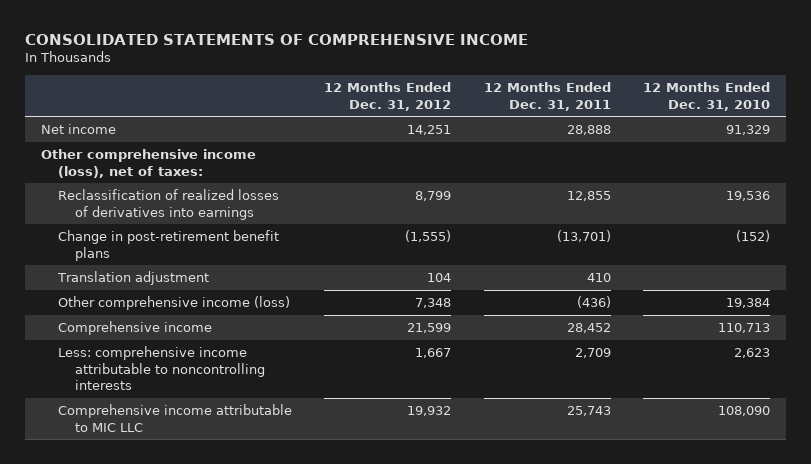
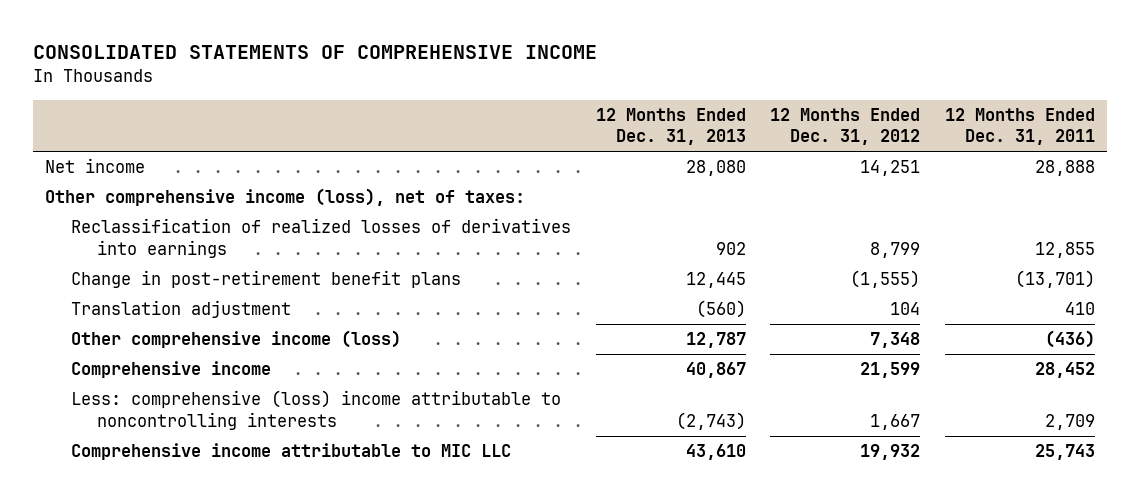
- | 12 Months Ended Dec. 31, 2012 | 12 Months Ended Dec. 31, 2011 | 12 Months Ended Dec. 31, 2010
+ | 12 Months Ended Dec. 31, 2013 | 12 Months Ended Dec. 31, 2012 | 12 Months Ended Dec. 31, 2011
- Less: comprehensive income attributable to noncontrolling interests | 1,667 | 2,709 | 2,623
+ Less: comprehensive (loss) income attributable to noncontrolling interests | (2,743) | 1,667 | 2,709

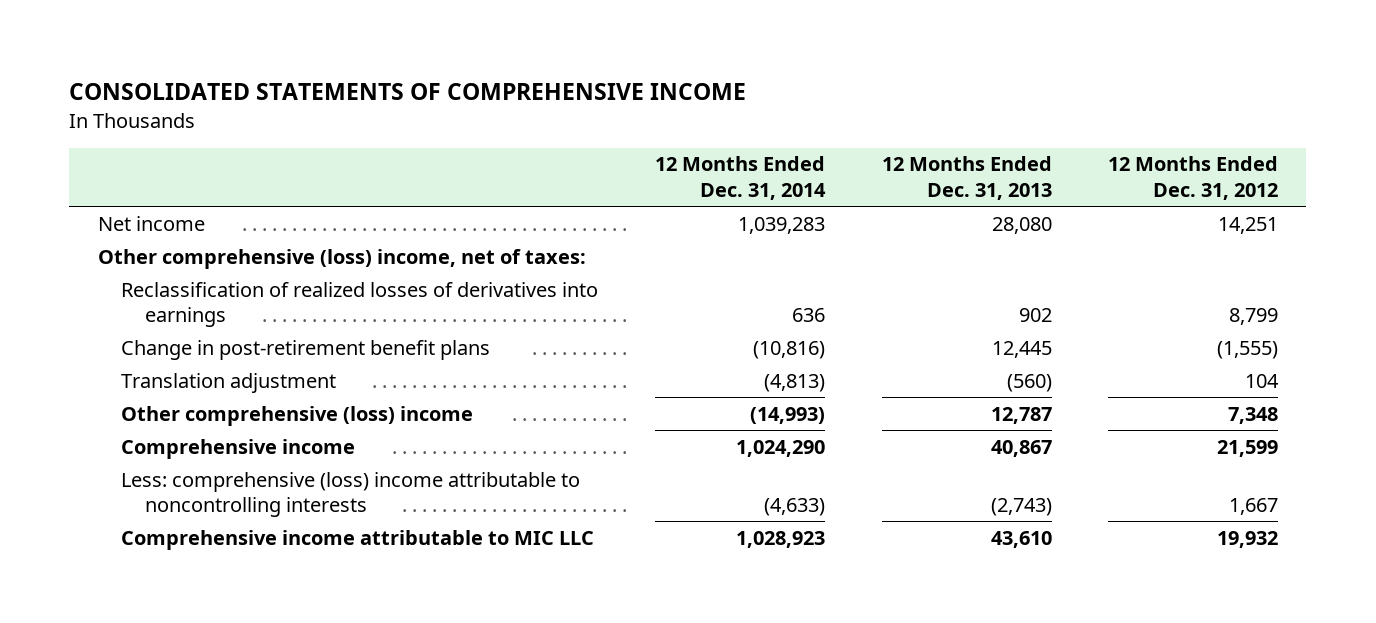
- | 12 Months Ended Dec. 31, 2013 | 12 Months Ended Dec. 31, 2012 | 12 Months Ended Dec. 31, 2011
+ | 12 Months Ended Dec. 31, 2014 | 12 Months Ended Dec. 31, 2013 | 12 Months Ended Dec. 31, 2012
- Other comprehensive income (loss), net of taxes:
+ Other comprehensive (loss) income, net of taxes:
- Other comprehensive income (loss) | 12,787 | 7,348 | (436)
+ Other comprehensive (loss) income | (14,993) | 12,787 | 7,348

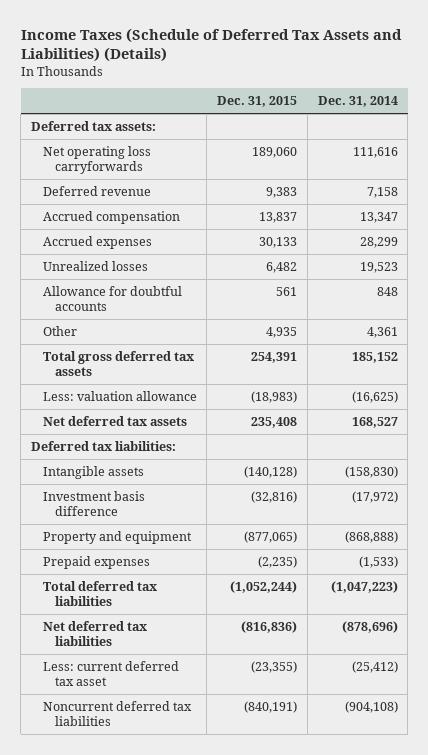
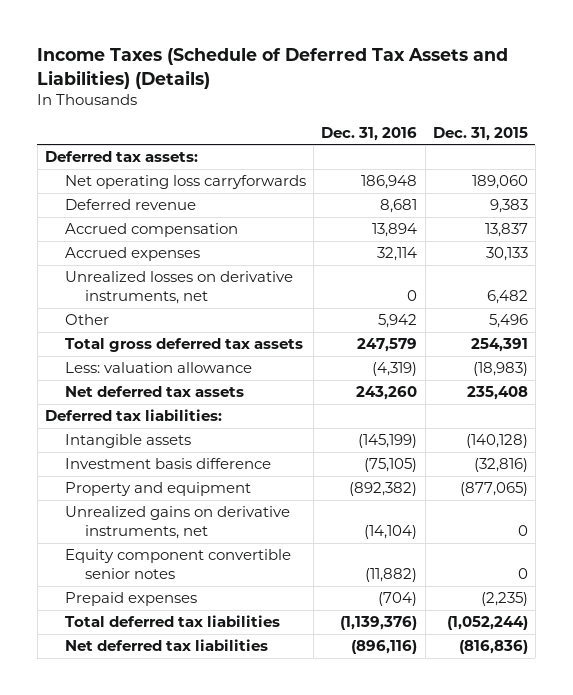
- | Dec. 31, 2015 | Dec. 31, 2014
+ | Dec. 31, 2016 | Dec. 31, 2015
- Unrealized losses | 6,482 | 19,523
- Allowance for doubtful accounts | 561 | 848
- Other | 4,935 | 4,361
+ Unrealized losses on derivative instruments, net | 0 | 6,482
+ Other | 5,942 | 5,496
+ Unrealized gains on derivative instruments, net | (14,104) | 0
+ Equity component convertible senior notes | (11,882) | 0
- Less: current deferred tax asset | (23,355) | (25,412)
- Noncurrent deferred tax liabilities | (840,191) | (904,108)

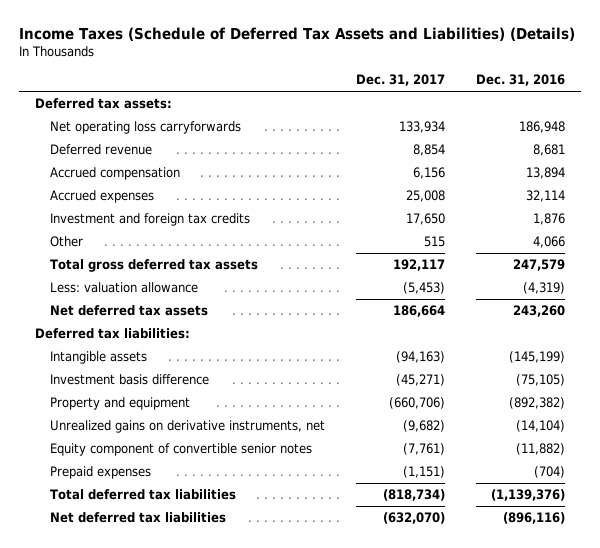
- | Dec. 31, 2016 | Dec. 31, 2015
+ | Dec. 31, 2017 | Dec. 31, 2016
- Unrealized losses on derivative instruments, net | 0 | 6,482
- Other | 5,942 | 5,496
+ Investment and foreign tax credits | 17,650 | 1,876
+ Other | 515 | 4,066
- Equity component convertible senior notes | (11,882) | 0
+ Equity component of convertible senior notes | (7,761) | (11,882)

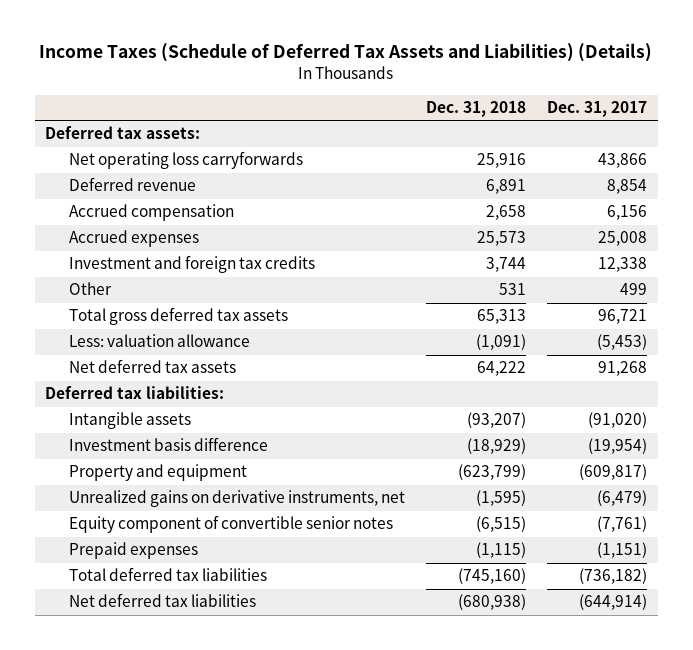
- | Dec. 31, 2017 | Dec. 31, 2016
+ | Dec. 31, 2018 | Dec. 31, 2017
- Net operating loss carryforwards | 133,934 | 186,948
+ Net operating loss carryforwards | 25,916 | 43,866
- Investment and foreign tax credits | 17,650 | 1,876
- Other | 515 | 4,066
- Total gross deferred tax assets | 192,117 | 247,579
+ Investment and foreign tax credits | 3,744 | 12,338
+ Other | 531 | 499
+ Total gross deferred tax assets | 65,313 | 96,721
- Net deferred tax assets | 186,664 | 243,260
+ Net deferred tax assets | 64,222 | 91,268
- Intangible assets | (94,163) | (145,199)
- Investment basis difference | (45,271) | (75,105)
- Property and equipment | (660,706) | (892,382)
- Unrealized gains on derivative instruments, net | (9,682) | (14,104)
+ Intangible assets | (93,207) | (91,020)
+ Investment basis difference | (18,929) | (19,954)
+ Property and equipment | (623,799) | (609,817)
+ Unrealized gains on derivative instruments, net | (1,595) | (6,479)
- Total deferred tax liabilities | (818,734) | (1,139,376)
- Net deferred tax liabilities | (632,070) | (896,116)
+ Total deferred tax liabilities | (745,160) | (736,182)
+ Net deferred tax liabilities | (680,938) | (644,914)

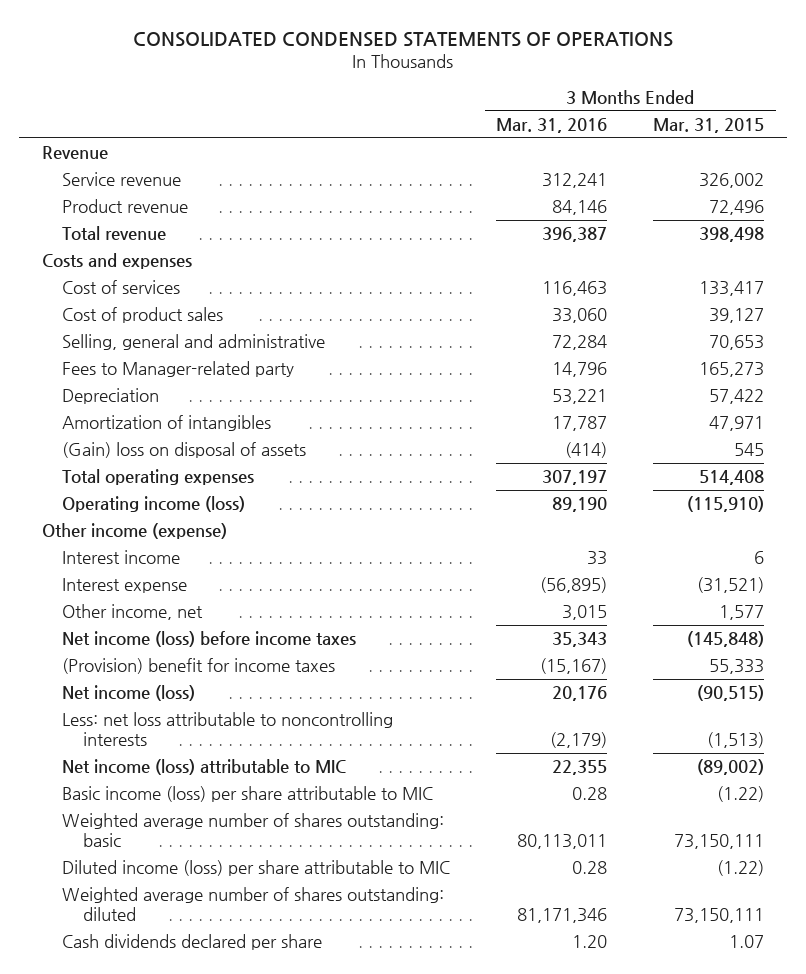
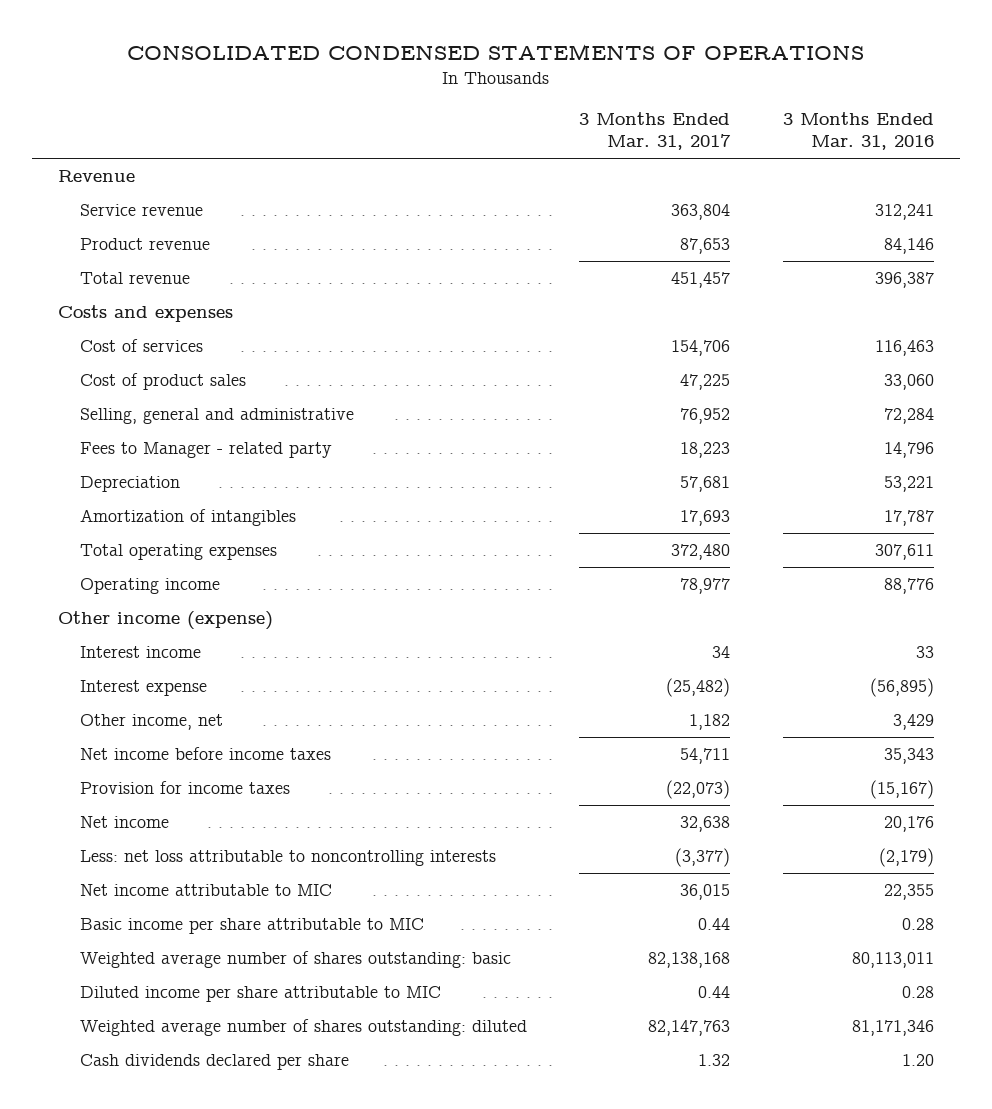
- | 3 Months Ended Mar. 31, 2016 | 3 Months Ended Mar. 31, 2015
+ | 3 Months Ended Mar. 31, 2017 | 3 Months Ended Mar. 31, 2016
- Fees to Manager-related party | 14,796 | 165,273
+ Fees to Manager - related party | 18,223 | 14,796
- (Gain) loss on disposal of assets | (414) | 545
- Total operating expenses | 307,197 | 514,408
- Operating income (loss) | 89,190 | (115,910)
+ Total operating expenses | 372,480 | 307,611
+ Operating income | 78,977 | 88,776
- Other income, net | 3,015 | 1,577
- Net income (loss) before income taxes | 35,343 | (145,848)
- (Provision) benefit for income taxes | (15,167) | 55,333
- Net income (loss) | 20,176 | (90,515)
+ Other income, net | 1,182 | 3,429
+ Net income before income taxes | 54,711 | 35,343
+ Provision for income taxes | (22,073) | (15,167)
+ Net income | 32,638 | 20,176
- Net income (loss) attributable to MIC | 22,355 | (89,002)
- Basic income (loss) per share attributable to MIC | 0.28 | (1.22)
+ Net income attributable to MIC | 36,015 | 22,355
+ Basic income per share attributable to MIC | 0.44 | 0.28
- Diluted income (loss) per share attributable to MIC | 0.28 | (1.22)
+ Diluted income per share attributable to MIC | 0.44 | 0.28

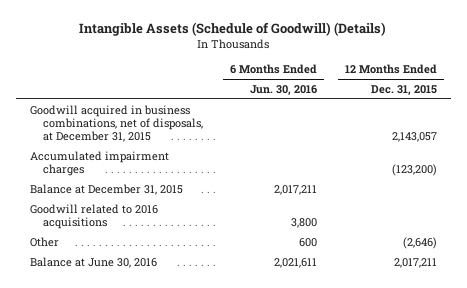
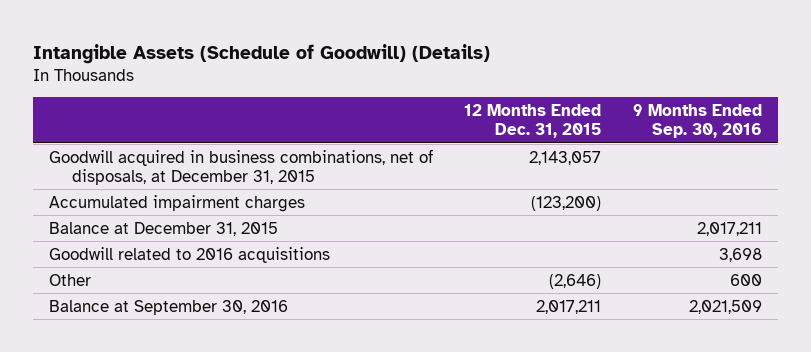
- | 6 Months Ended Jun. 30, 2016 | 12 Months Ended Dec. 31, 2015
+ | 12 Months Ended Dec. 31, 2015 | 9 Months Ended Sep. 30, 2016
- Balance at June 30, 2016 | 2,021,611 | 2,017,211
+ Balance at September 30, 2016 | 2,017,211 | 2,021,509

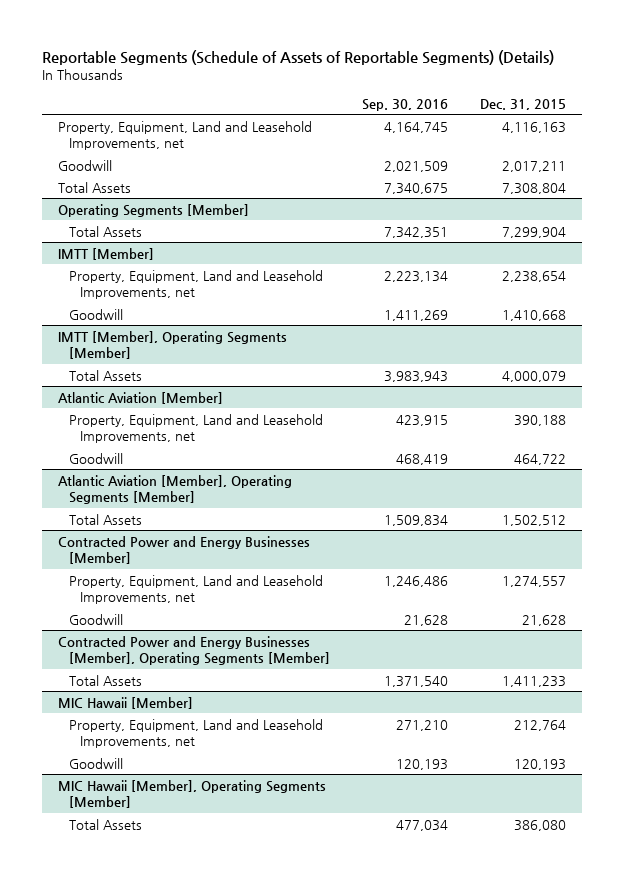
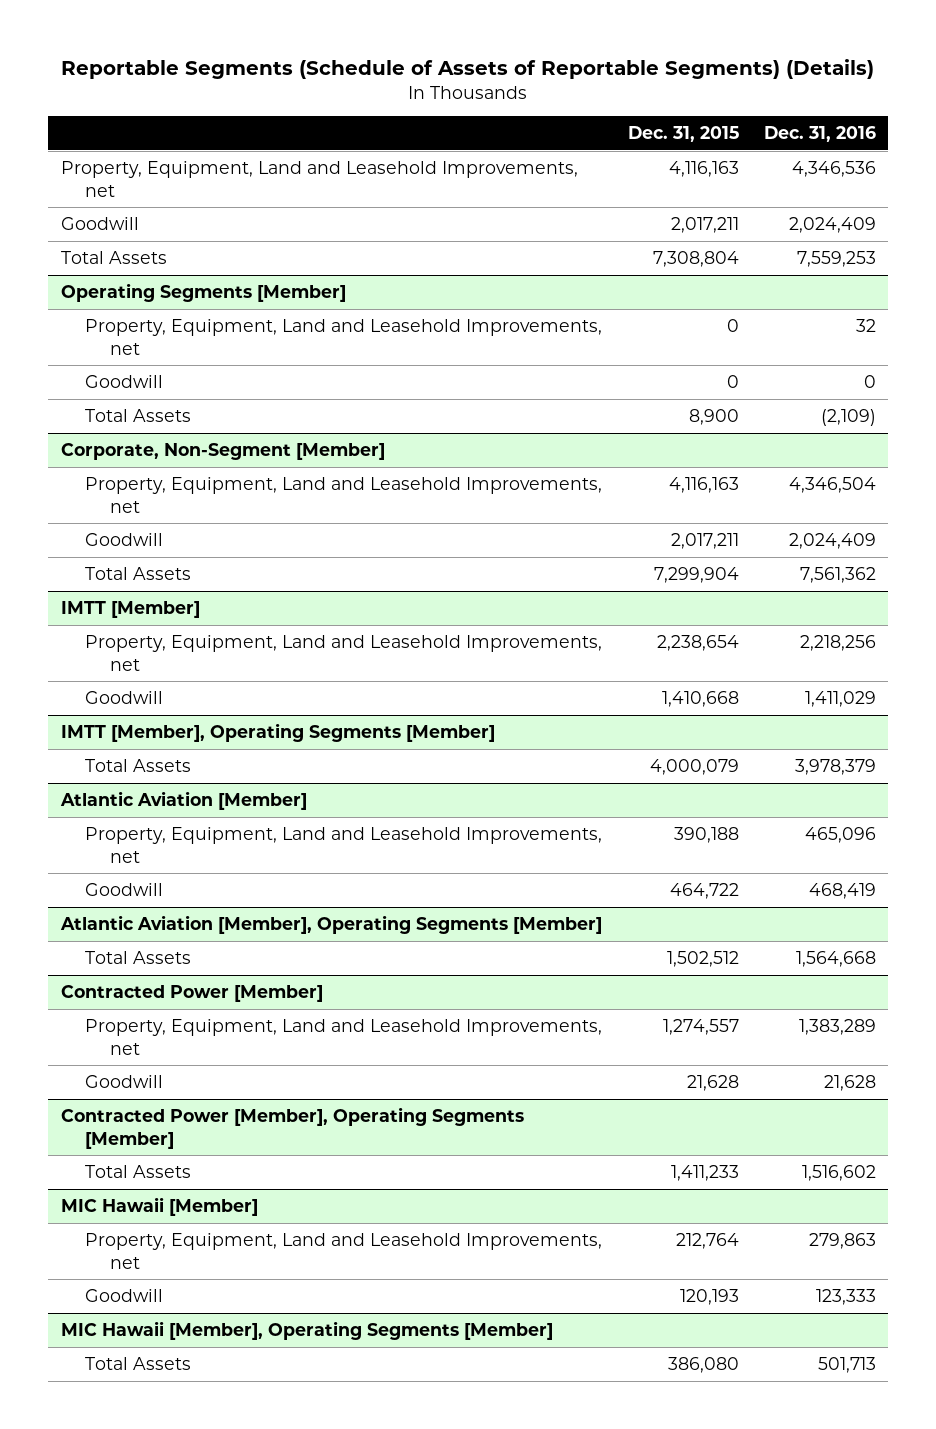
- | Sep. 30, 2016 | Dec. 31, 2015
+ | Dec. 31, 2015 | Dec. 31, 2016
@ Operating Segments [Member]
+ Property, Equipment, Land and Leasehold Improvements, net | 0 | 32
+ Goodwill | 0 | 0
+ Total Assets | 8,900 | (2,109)
+ Corporate, Non-Segment [Member]
+ Property, Equipment, Land and Leasehold Improvements, net | 4,116,163 | 4,346,504
+ Goodwill | 2,017,211 | 2,024,409
- Contracted Power and Energy Businesses [Member]
+ Contracted Power [Member]
- Contracted Power and Energy Businesses [Member], Operating Segments [Member]
+ Contracted Power [Member], Operating Segments [Member]

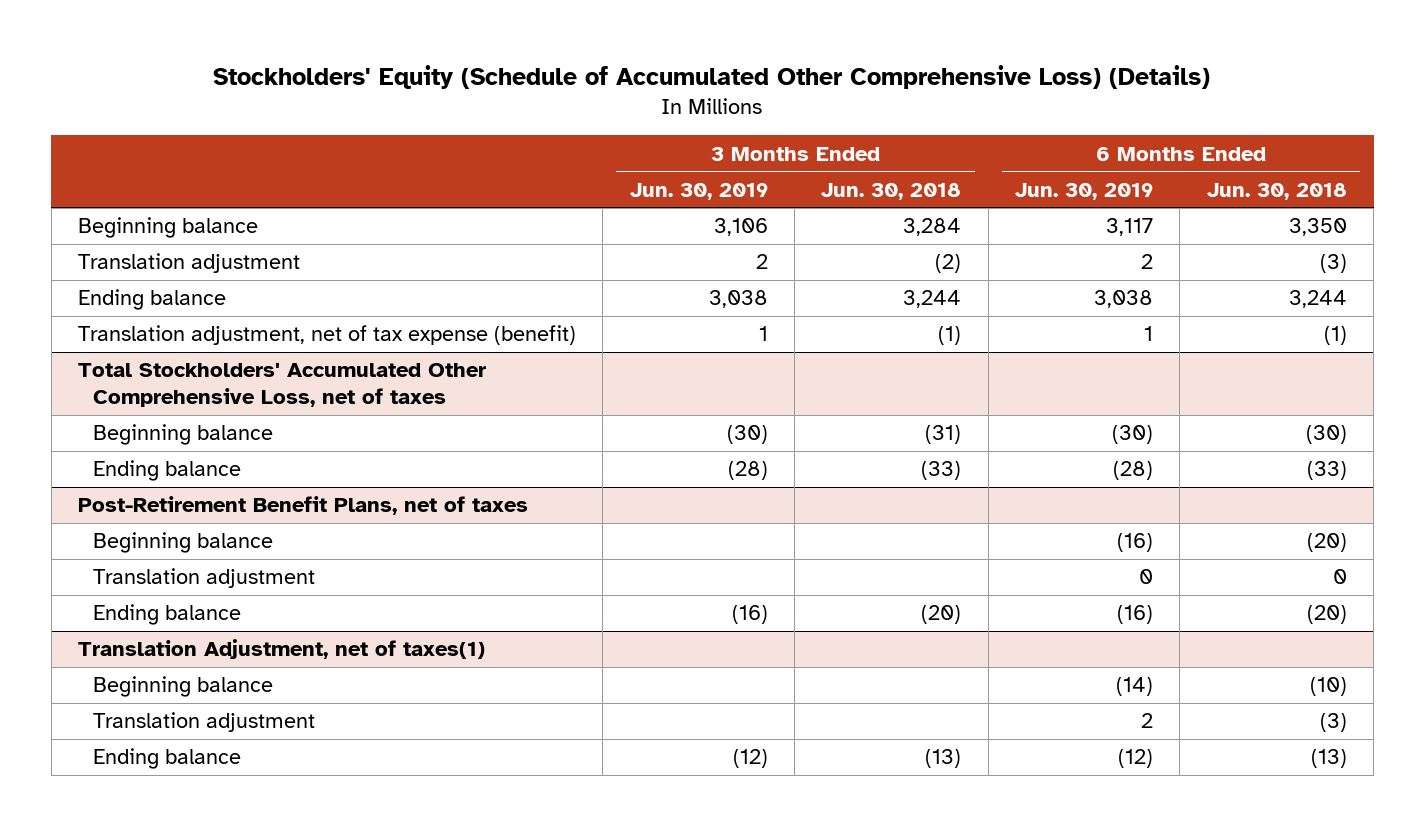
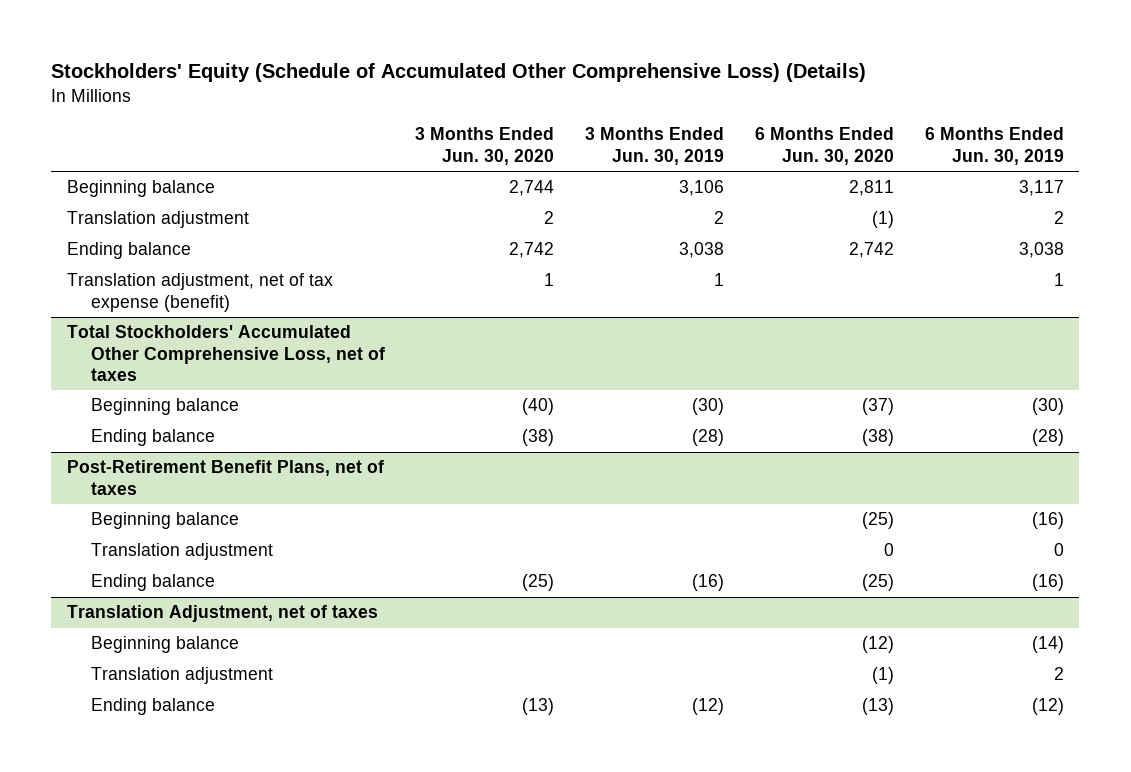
- | 3 Months Ended Jun. 30, 2019 | 3 Months Ended Jun. 30, 2018 | 6 Months Ended Jun. 30, 2019 | 6 Months Ended Jun. 30, 2018
+ | 3 Months Ended Jun. 30, 2020 | 3 Months Ended Jun. 30, 2019 | 6 Months Ended Jun. 30, 2020 | 6 Months Ended Jun. 30, 2019
- Translation Adjustment, net of taxes(1)
+ Translation Adjustment, net of taxes

